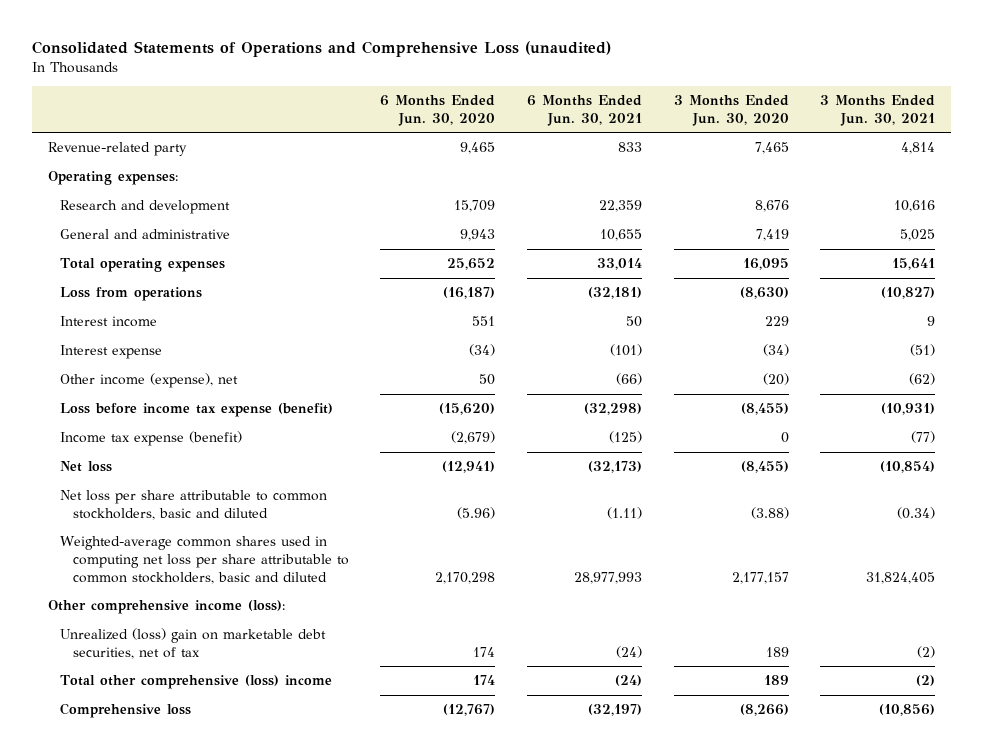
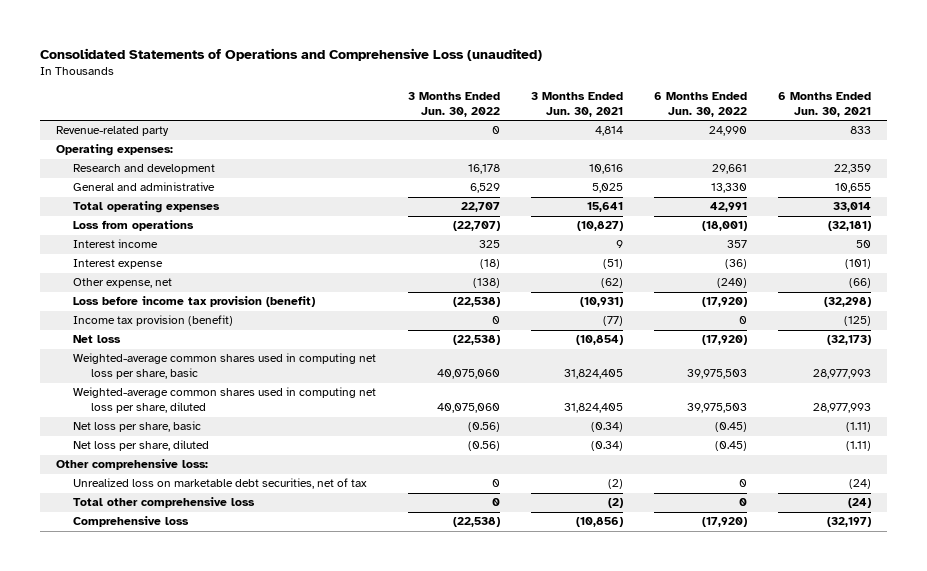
- | 6 Months Ended Jun. 30, 2020 | 6 Months Ended Jun. 30, 2021 | 3 Months Ended Jun. 30, 2020 | 3 Months Ended Jun. 30, 2021
+ | 3 Months Ended Jun. 30, 2022 | 3 Months Ended Jun. 30, 2021 | 6 Months Ended Jun. 30, 2022 | 6 Months Ended Jun. 30, 2021
- Other income (expense), net | 50 | (66) | (20) | (62)
- Loss before income tax expense (benefit) | (15,620) | (32,298) | (8,455) | (10,931)
- Income tax expense (benefit) | (2,679) | (125) | 0 | (77)
+ Other expense, net | (138) | (62) | (240) | (66)
+ Loss before income tax provision (benefit) | (22,538) | (10,931) | (17,920) | (32,298)
+ Income tax provision (benefit) | 0 | (77) | 0 | (125)
- Net loss per share attributable to common stockholders, basic and diluted | (5.96) | (1.11) | (3.88) | (0.34)
- Weighted-average common shares used in computing net loss per share attributable to common stockholders, basic and diluted | 2,170,298 | 28,977,993 | 2,177,157 | 31,824,405
- Other comprehensive income (loss):
- Unrealized (loss) gain on marketable debt securities, net of tax | 174 | (24) | 189 | (2)
- Total other comprehensive (loss) income | 174 | (24) | 189 | (2)
+ Weighted-average common shares used in computing net loss per share, basic | 40,075,060 | 31,824,405 | 39,975,503 | 28,977,993
+ Weighted-average common shares used in computing net loss per share, diluted | 40,075,060 | 31,824,405 | 39,975,503 | 28,977,993
+ Net loss per share, basic | (0.56) | (0.34) | (0.45) | (1.11)
+ Net loss per share, diluted | (0.56) | (0.34) | (0.45) | (1.11)
+ Other comprehensive loss:
+ Unrealized loss on marketable debt securities, net of tax | 0 | (2) | 0 | (24)
+ Total other comprehensive loss | 0 | (2) | 0 | (24)

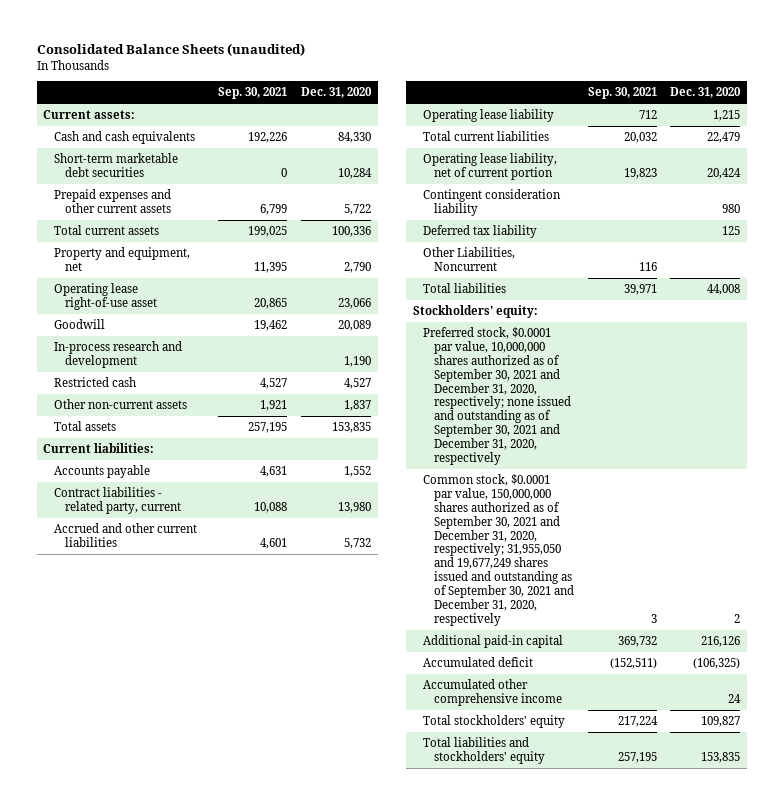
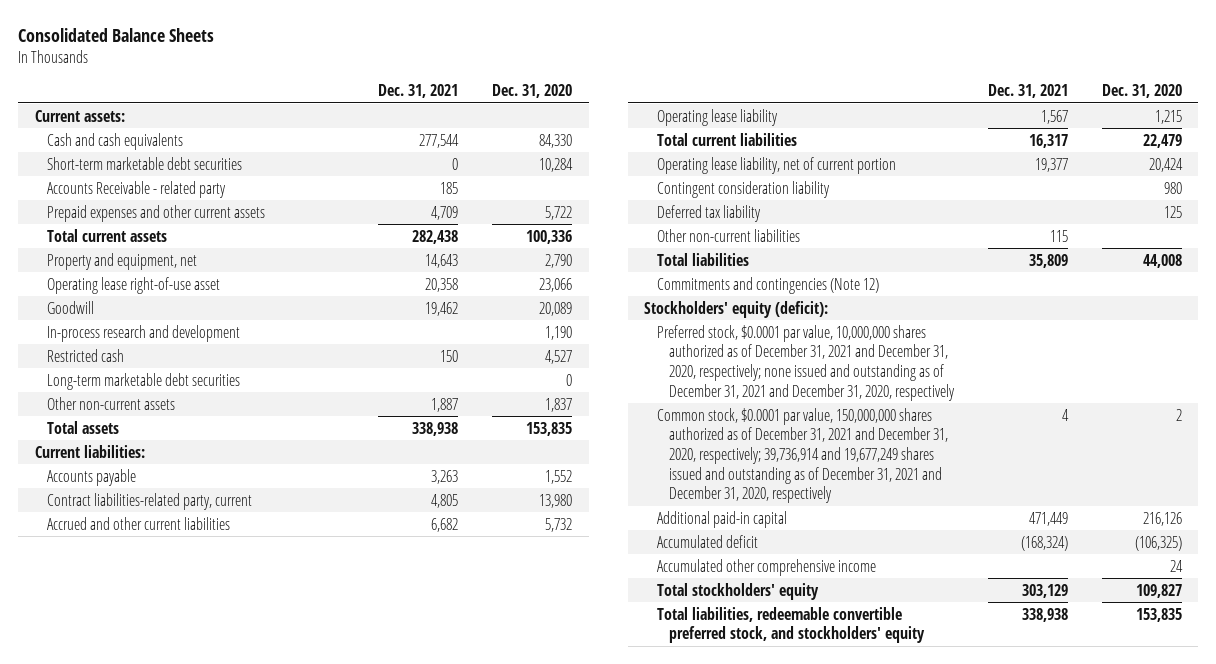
- Consolidated Balance Sheets (unaudited)
+ Consolidated Balance Sheets
- | Sep. 30, 2021 | Dec. 31, 2020
+ | Dec. 31, 2021 | Dec. 31, 2020
+ Accounts Receivable - related party | 185 |
+ Long-term marketable debt securities | | 0
- Contract liabilities - related party, current | 10,088 | 13,980
+ Contract liabilities-related party, current | 4,805 | 13,980
- Other Liabilities, Noncurrent | 116 |
+ Other non-current liabilities | 115 |
- Stockholders' equity:
- Preferred stock, $0.0001 par value, 10,000,000 shares authorized as of September 30, 2021 and December 31, 2020, respectively; none issued and outstanding as of September 30, 2021 and December 31, 2020, respectively
- Common stock, $0.0001 par value, 150,000,000 shares authorized as of September 30, 2021 and December 31, 2020, respectively; 31,955,050 and 19,677,249 shares issued and outstanding as of September 30, 2021 and December 31, 2020, respectively | 3 | 2
+ Commitments and contingencies (Note 12)
+ Stockholders' equity (deficit):
+ Preferred stock, $0.0001 par value, 10,000,000 shares authorized as of December 31, 2021 and December 31, 2020, respectively; none issued and outstanding as of December 31, 2021 and December 31, 2020, respectively
+ Common stock, $0.0001 par value, 150,000,000 shares authorized as of December 31, 2021 and December 31, 2020, respectively; 39,736,914 and 19,677,249 shares issued and outstanding as of December 31, 2021 and December 31, 2020, respectively | 4 | 2
- Total liabilities and stockholders' equity | 257,195 | 153,835
+ Total liabilities, redeemable convertible preferred stock, and stockholders' equity | 338,938 | 153,835

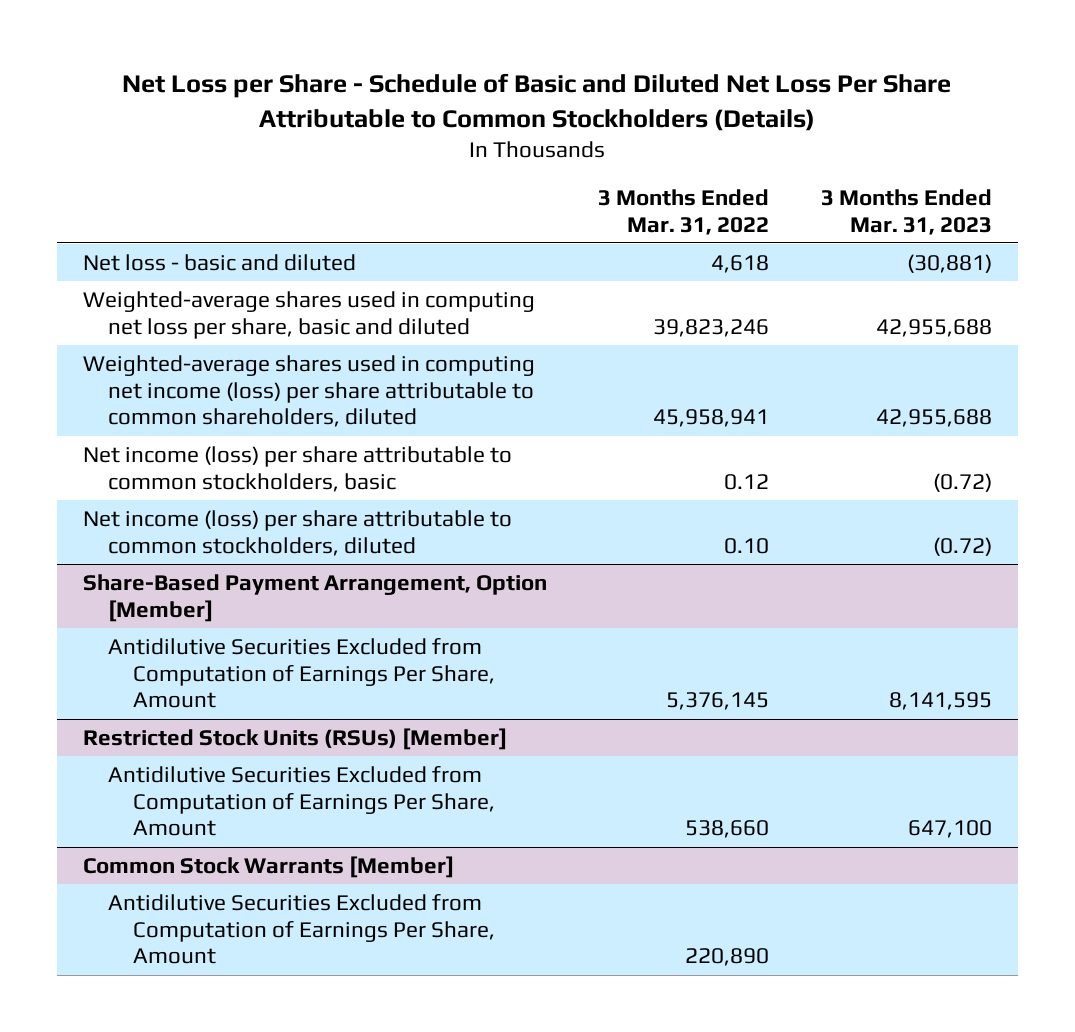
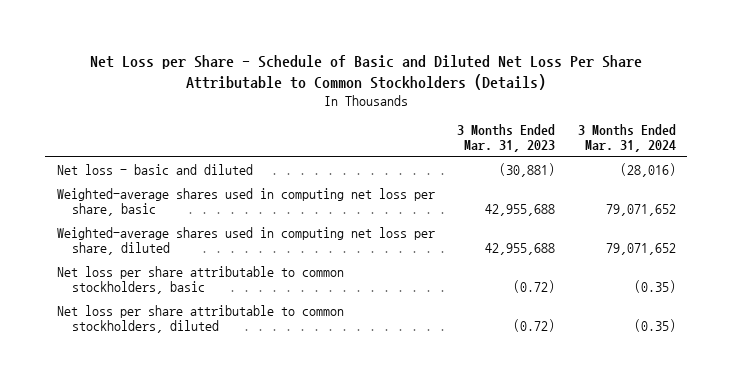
- | 3 Months Ended Mar. 31, 2022 | 3 Months Ended Mar. 31, 2023
+ | 3 Months Ended Mar. 31, 2023 | 3 Months Ended Mar. 31, 2024
- Weighted-average shares used in computing net loss per share, basic and diluted | 39,823,246 | 42,955,688
- Weighted-average shares used in computing net income (loss) per share attributable to common shareholders, diluted | 45,958,941 | 42,955,688
- Net income (loss) per share attributable to common stockholders, basic | 0.12 | (0.72)
- Net income (loss) per share attributable to common stockholders, diluted | 0.10 | (0.72)
- Share-Based Payment Arrangement, Option [Member]
- Antidilutive Securities Excluded from Computation of Earnings Per Share, Amount | 5,376,145 | 8,141,595
- Restricted Stock Units (RSUs) [Member]
- Antidilutive Securities Excluded from Computation of Earnings Per Share, Amount | 538,660 | 647,100
- Common Stock Warrants [Member]
- Antidilutive Securities Excluded from Computation of Earnings Per Share, Amount | 220,890 |
+ Weighted-average shares used in computing net loss per share, basic | 42,955,688 | 79,071,652
+ Weighted-average shares used in computing net loss per share, diluted | 42,955,688 | 79,071,652
+ Net loss per share attributable to common stockholders, basic | (0.72) | (0.35)
+ Net loss per share attributable to common stockholders, diluted | (0.72) | (0.35)

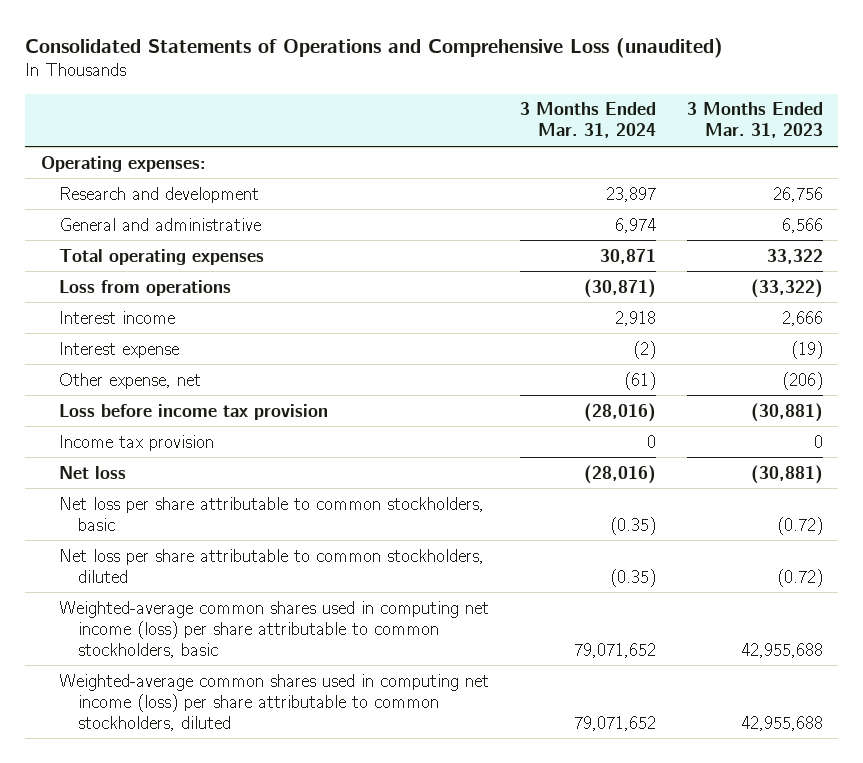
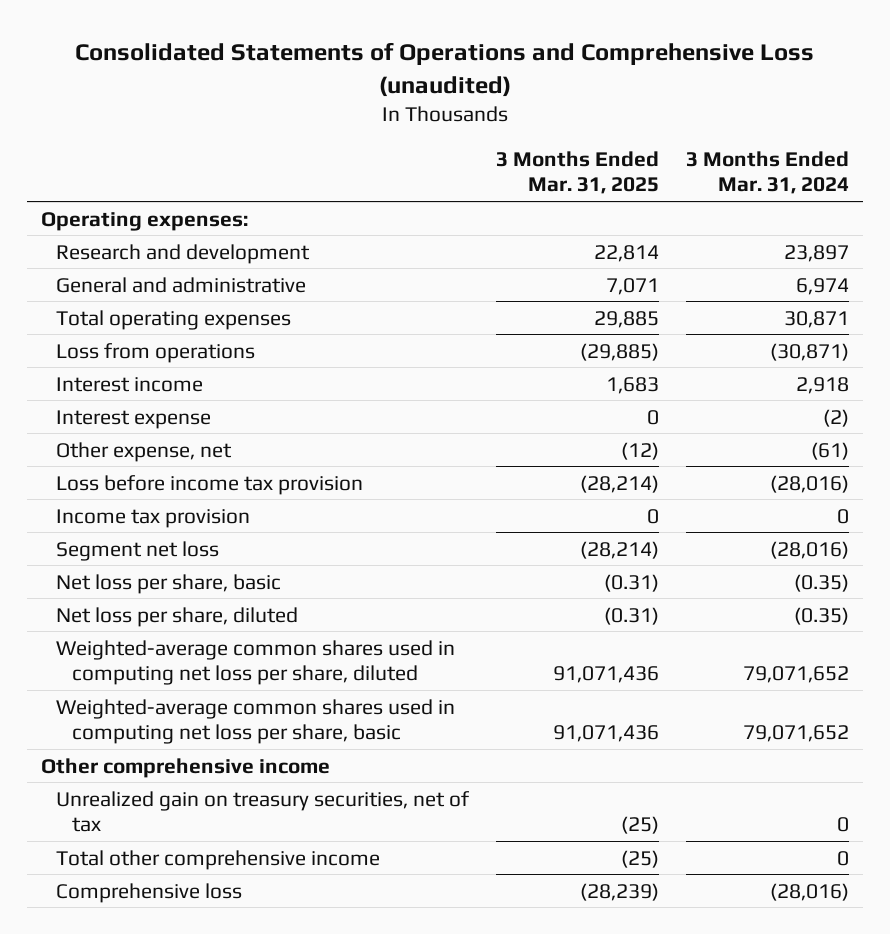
- | 3 Months Ended Mar. 31, 2024 | 3 Months Ended Mar. 31, 2023
+ | 3 Months Ended Mar. 31, 2025 | 3 Months Ended Mar. 31, 2024
- Net loss | (28,016) | (30,881)
- Net loss per share attributable to common stockholders, basic | (0.35) | (0.72)
- Net loss per share attributable to common stockholders, diluted | (0.35) | (0.72)
- Weighted-average common shares used in computing net income (loss) per share attributable to common stockholders, basic | 79,071,652 | 42,955,688
- Weighted-average common shares used in computing net income (loss) per share attributable to common stockholders, diluted | 79,071,652 | 42,955,688
+ Segment net loss | (28,214) | (28,016)
+ Net loss per share, basic | (0.31) | (0.35)
+ Net loss per share, diluted | (0.31) | (0.35)
+ Weighted-average common shares used in computing net loss per share, diluted | 91,071,436 | 79,071,652
+ Weighted-average common shares used in computing net loss per share, basic | 91,071,436 | 79,071,652
+ Other comprehensive income
+ Unrealized gain on treasury securities, net of tax | (25) | 0
+ Total other comprehensive income | (25) | 0
+ Comprehensive loss | (28,239) | (28,016)

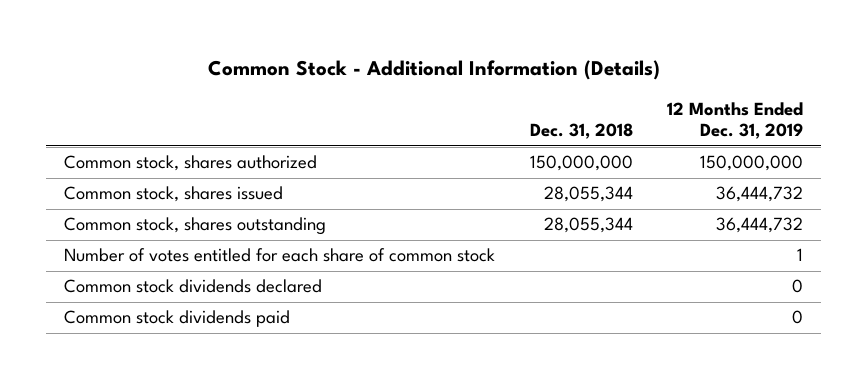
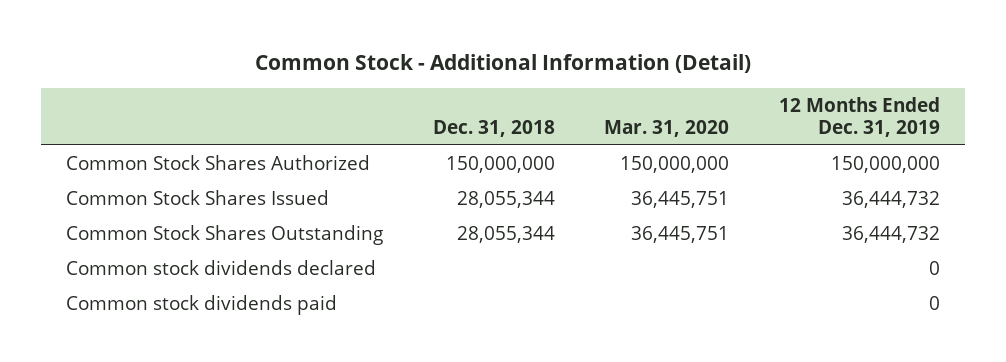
- Common Stock - Additional Information (Details)
+ Common Stock - Additional Information (Detail)
- | Dec. 31, 2018 | 12 Months Ended Dec. 31, 2019
+ | Dec. 31, 2018 | Mar. 31, 2020 | 12 Months Ended Dec. 31, 2019
- Common stock, shares authorized | 150,000,000 | 150,000,000
- Common stock, shares issued | 28,055,344 | 36,444,732
- Common stock, shares outstanding | 28,055,344 | 36,444,732
- Number of votes entitled for each share of common stock | | 1
+ Common Stock Shares Authorized | 150,000,000 | 150,000,000 | 150,000,000
+ Common Stock Shares Issued | 28,055,344 | 36,445,751 | 36,444,732
+ Common Stock Shares Outstanding | 28,055,344 | 36,445,751 | 36,444,732

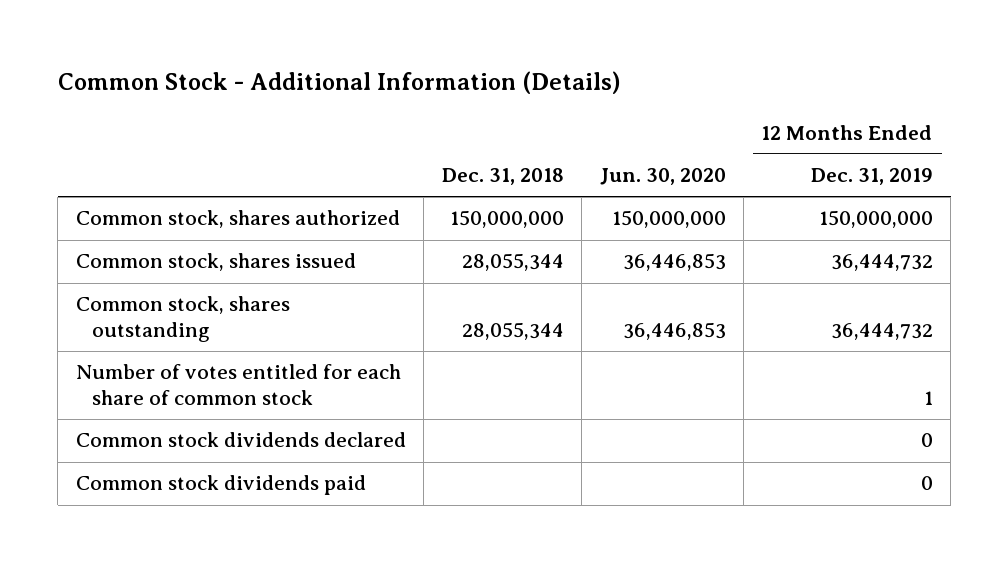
- Common Stock - Additional Information (Detail)
+ Common Stock - Additional Information (Details)
- | Dec. 31, 2018 | Mar. 31, 2020 | 12 Months Ended Dec. 31, 2019
+ | Dec. 31, 2018 | Jun. 30, 2020 | 12 Months Ended Dec. 31, 2019
- Common Stock Shares Authorized | 150,000,000 | 150,000,000 | 150,000,000
- Common Stock Shares Issued | 28,055,344 | 36,445,751 | 36,444,732
- Common Stock Shares Outstanding | 28,055,344 | 36,445,751 | 36,444,732
+ Common stock, shares authorized | 150,000,000 | 150,000,000 | 150,000,000
+ Common stock, shares issued | 28,055,344 | 36,446,853 | 36,444,732
+ Common stock, shares outstanding | 28,055,344 | 36,446,853 | 36,444,732
+ Number of votes entitled for each share of common stock | | | 1

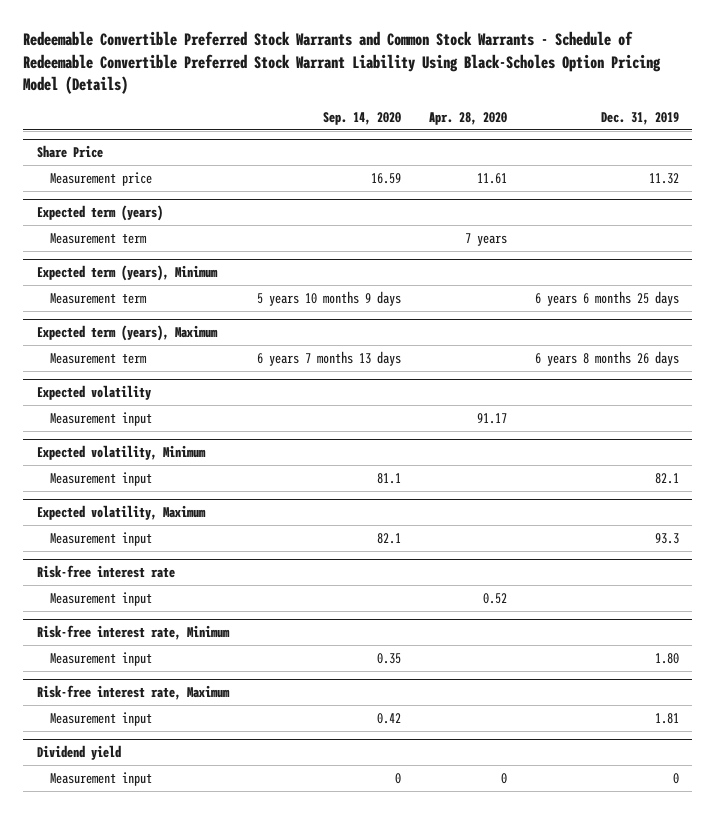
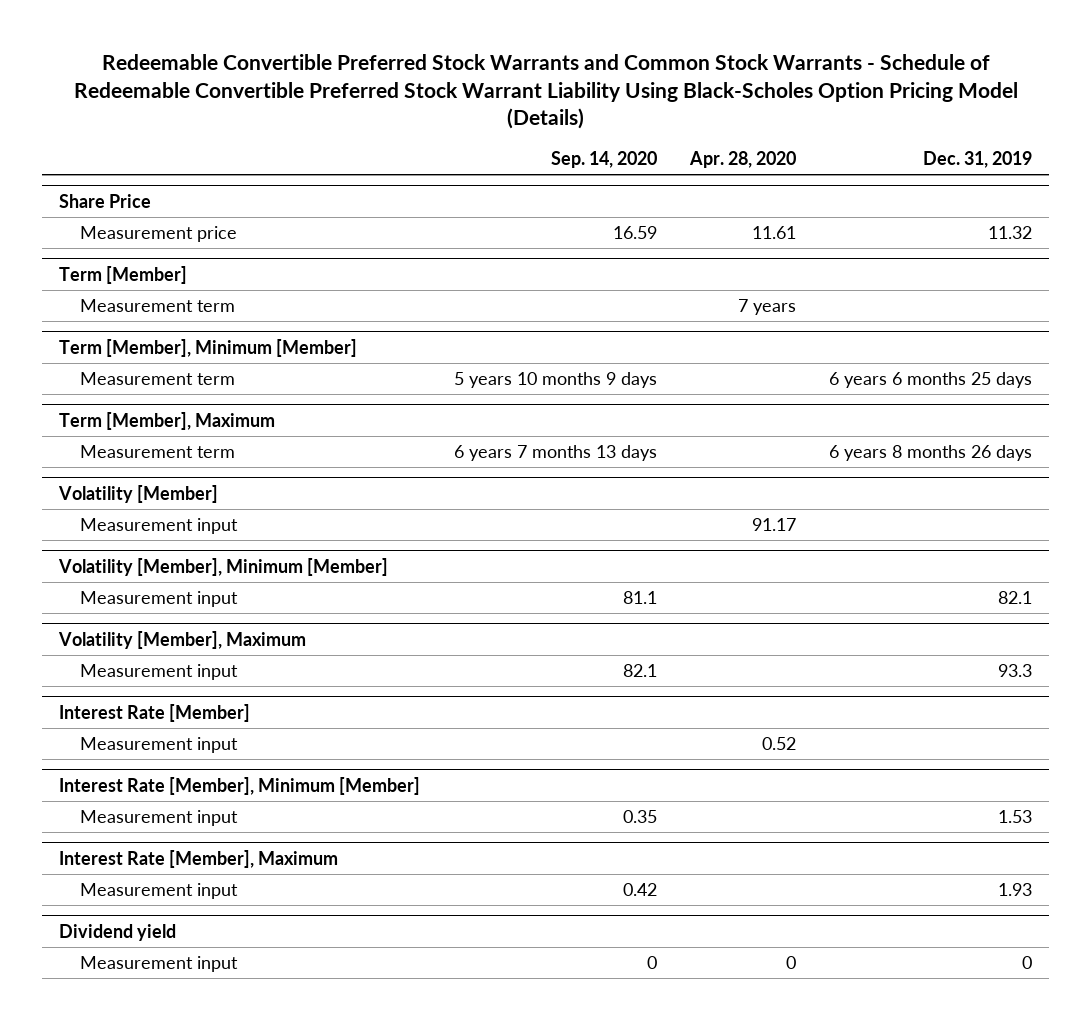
- Expected term (years)
+ Term [Member]
- Expected term (years), Minimum
+ Term [Member], Minimum [Member]
- Expected term (years), Maximum
+ Term [Member], Maximum
- Expected volatility
+ Volatility [Member]
- Expected volatility, Minimum
+ Volatility [Member], Minimum [Member]
- Expected volatility, Maximum
+ Volatility [Member], Maximum
- Risk-free interest rate
+ Interest Rate [Member]
- Risk-free interest rate, Minimum
- Measurement input | 0.35 | | 1.80
- Risk-free interest rate, Maximum
- Measurement input | 0.42 | | 1.81
+ Interest Rate [Member], Minimum [Member]
+ Measurement input | 0.35 | | 1.53
+ Interest Rate [Member], Maximum
+ Measurement input | 0.42 | | 1.93

